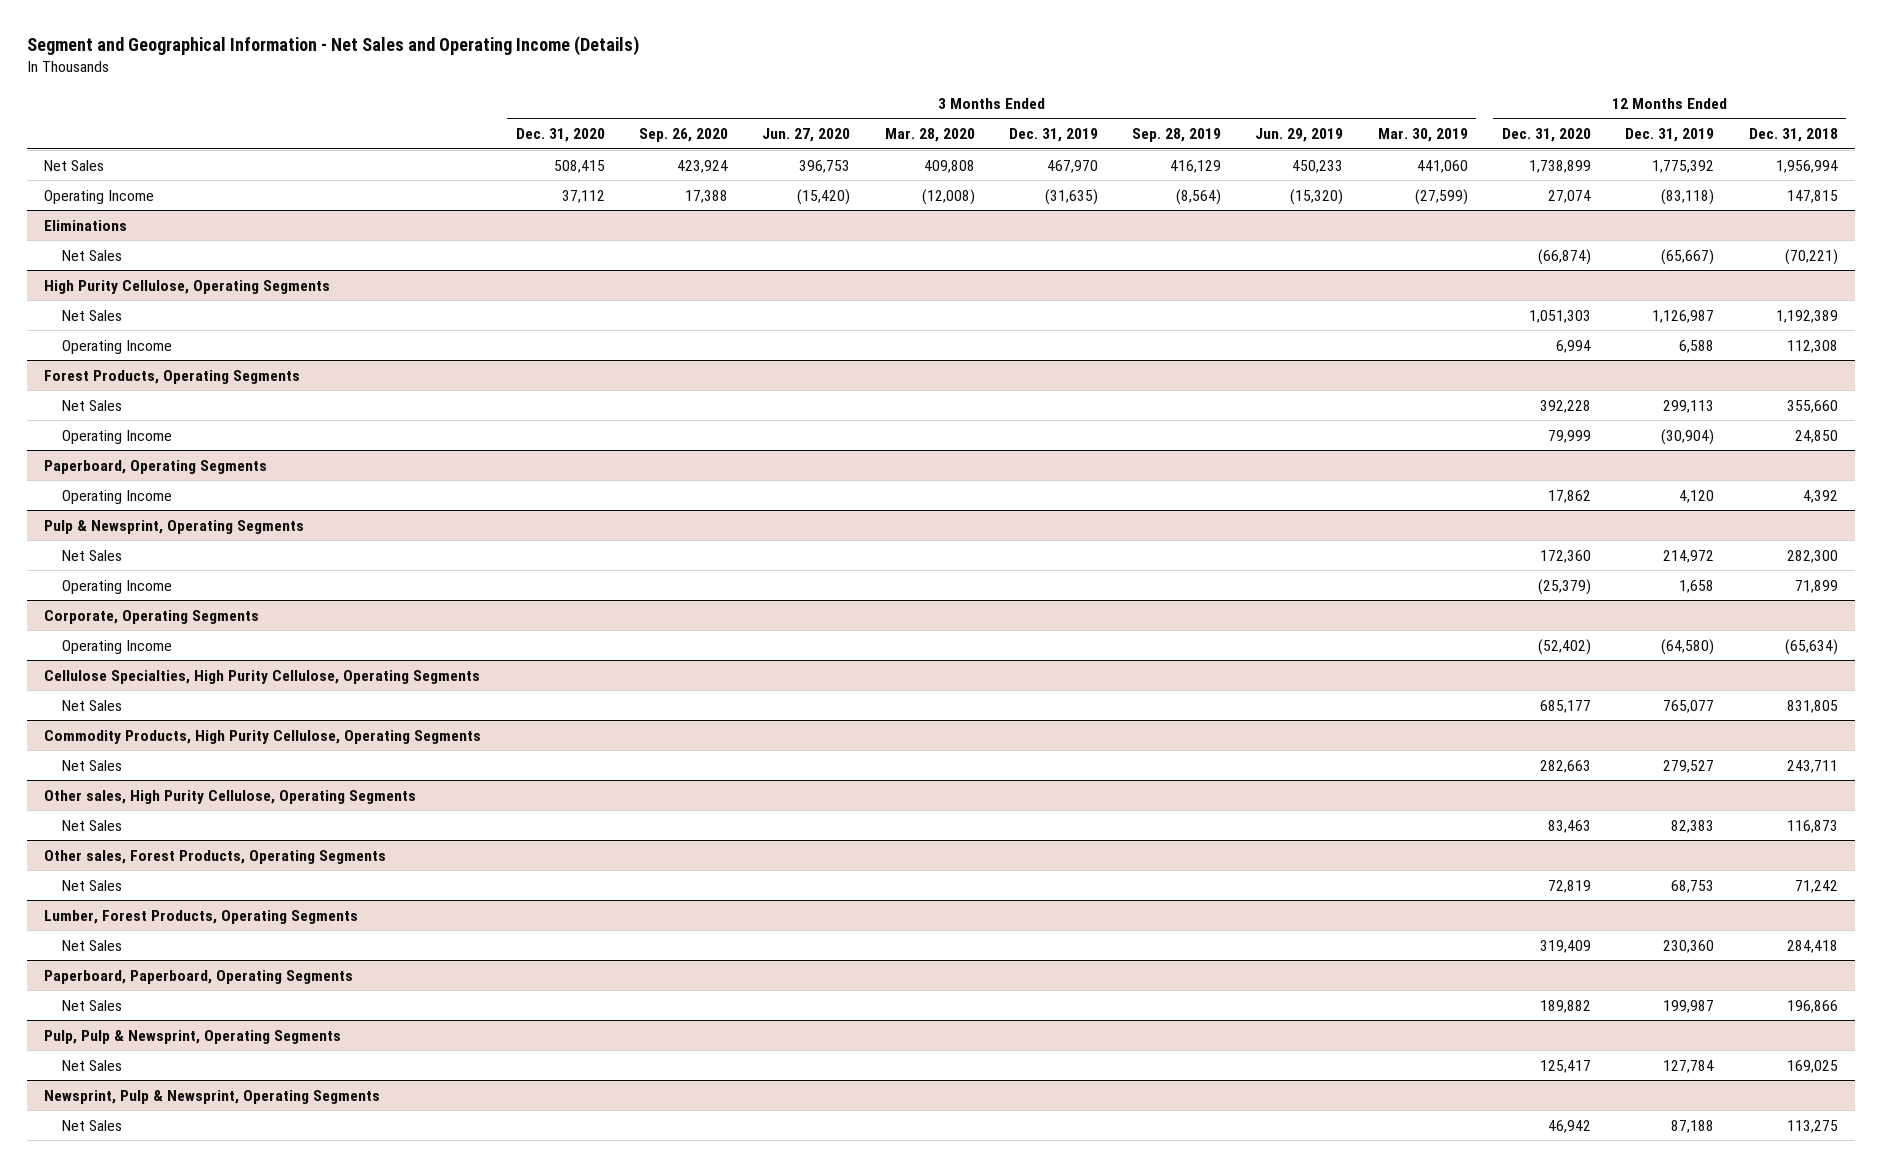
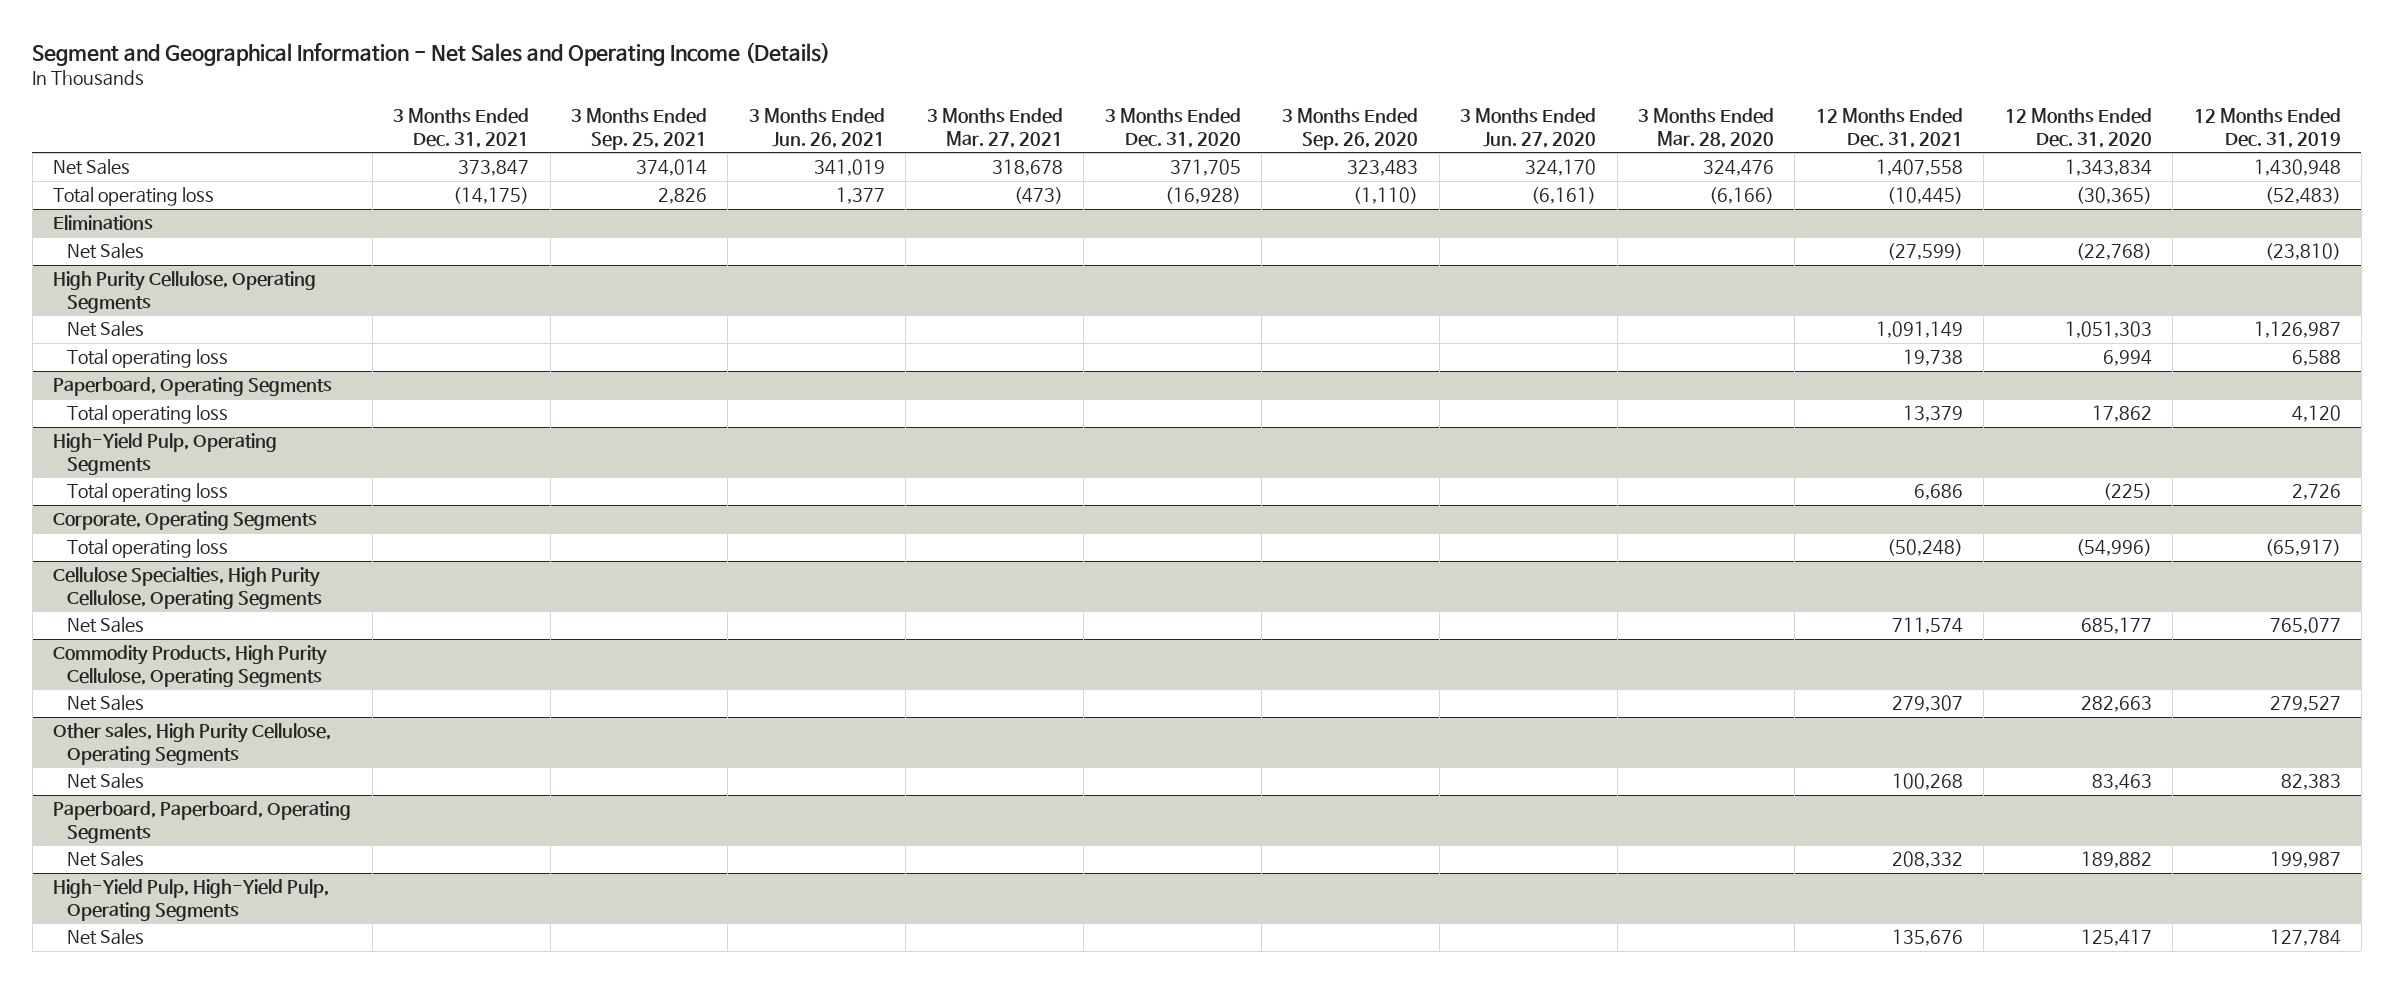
- | 3 Months Ended Dec. 31, 2020 | 3 Months Ended Sep. 26, 2020 | 3 Months Ended Jun. 27, 2020 | 3 Months Ended Mar. 28, 2020 | 3 Months Ended Dec. 31, 2019 | 3 Months Ended Sep. 28, 2019 | 3 Months Ended Jun. 29, 2019 | 3 Months Ended Mar. 30, 2019 | 12 Months Ended Dec. 31, 2020 | 12 Months Ended Dec. 31, 2019 | 12 Months Ended Dec. 31, 2018
+ | 3 Months Ended Dec. 31, 2021 | 3 Months Ended Sep. 25, 2021 | 3 Months Ended Jun. 26, 2021 | 3 Months Ended Mar. 27, 2021 | 3 Months Ended Dec. 31, 2020 | 3 Months Ended Sep. 26, 2020 | 3 Months Ended Jun. 27, 2020 | 3 Months Ended Mar. 28, 2020 | 12 Months Ended Dec. 31, 2021 | 12 Months Ended Dec. 31, 2020 | 12 Months Ended Dec. 31, 2019
- Net Sales | 508,415 | 423,924 | 396,753 | 409,808 | 467,970 | 416,129 | 450,233 | 441,060 | 1,738,899 | 1,775,392 | 1,956,994
- Operating Income | 37,112 | 17,388 | (15,420) | (12,008) | (31,635) | (8,564) | (15,320) | (27,599) | 27,074 | (83,118) | 147,815
+ Net Sales | 373,847 | 374,014 | 341,019 | 318,678 | 371,705 | 323,483 | 324,170 | 324,476 | 1,407,558 | 1,343,834 | 1,430,948
+ Total operating loss | (14,175) | 2,826 | 1,377 | (473) | (16,928) | (1,110) | (6,161) | (6,166) | (10,445) | (30,365) | (52,483)
@ Eliminations
- Net Sales | | | | | | | | | (66,874) | (65,667) | (70,221)
+ Net Sales | | | | | | | | | (27,599) | (22,768) | (23,810)
@ High Purity Cellulose, Operating Segments
- Operating Income | | | | | | | | | 6,994 | 6,588 | 112,308
- Forest Products, Operating Segments
- Net Sales | | | | | | | | | 392,228 | 299,113 | 355,660
- Operating Income | | | | | | | | | 79,999 | (30,904) | 24,850
@ High Purity Cellulose, Operating Segments
+ Total operating loss | | | | | | | | | 19,738 | 6,994 | 6,588
@ Paperboard, Operating Segments
- Operating Income | | | | | | | | | 17,862 | 4,120 | 4,392
- Pulp & Newsprint, Operating Segments
- Net Sales | | | | | | | | | 172,360 | 214,972 | 282,300
- Operating Income | | | | | | | | | (25,379) | 1,658 | 71,899
@ Paperboard, Operating Segments
+ Total operating loss | | | | | | | | | 13,379 | 17,862 | 4,120
+ High-Yield Pulp, Operating Segments
+ Total operating loss | | | | | | | | | 6,686 | (225) | 2,726
@ Corporate, Operating Segments
- Operating Income | | | | | | | | | (52,402) | (64,580) | (65,634)
+ Total operating loss | | | | | | | | | (50,248) | (54,996) | (65,917)
- Other sales, Forest Products, Operating Segments
- Net Sales | | | | | | | | | 72,819 | 68,753 | 71,242
- Lumber, Forest Products, Operating Segments
- Net Sales | | | | | | | | | 319,409 | 230,360 | 284,418
- Pulp, Pulp & Newsprint, Operating Segments
+ High-Yield Pulp, High-Yield Pulp, Operating Segments
- Newsprint, Pulp & Newsprint, Operating Segments
- Net Sales | | | | | | | | | 46,942 | 87,188 | 113,275

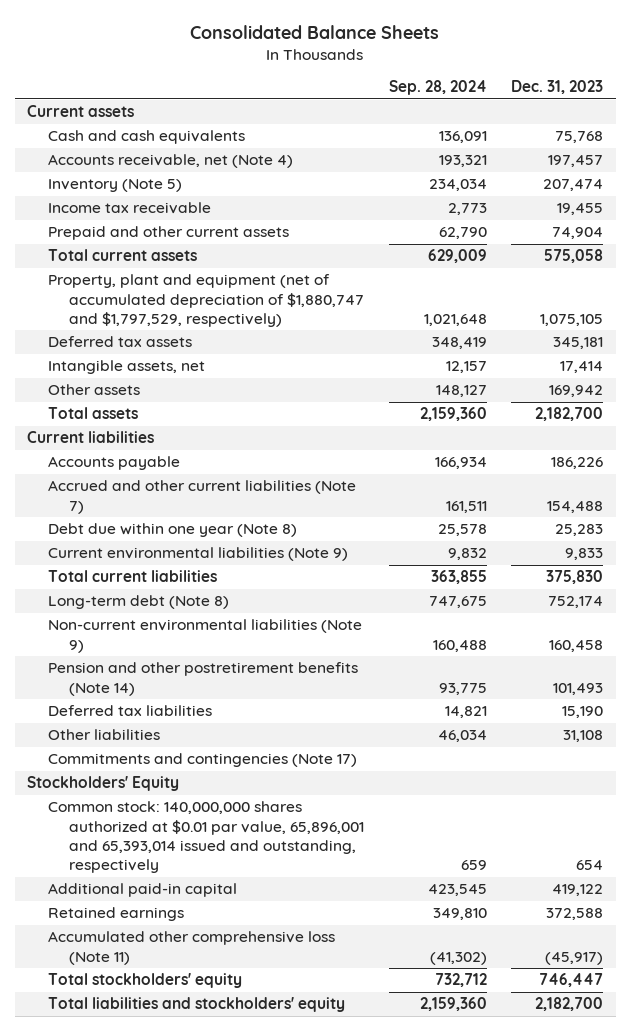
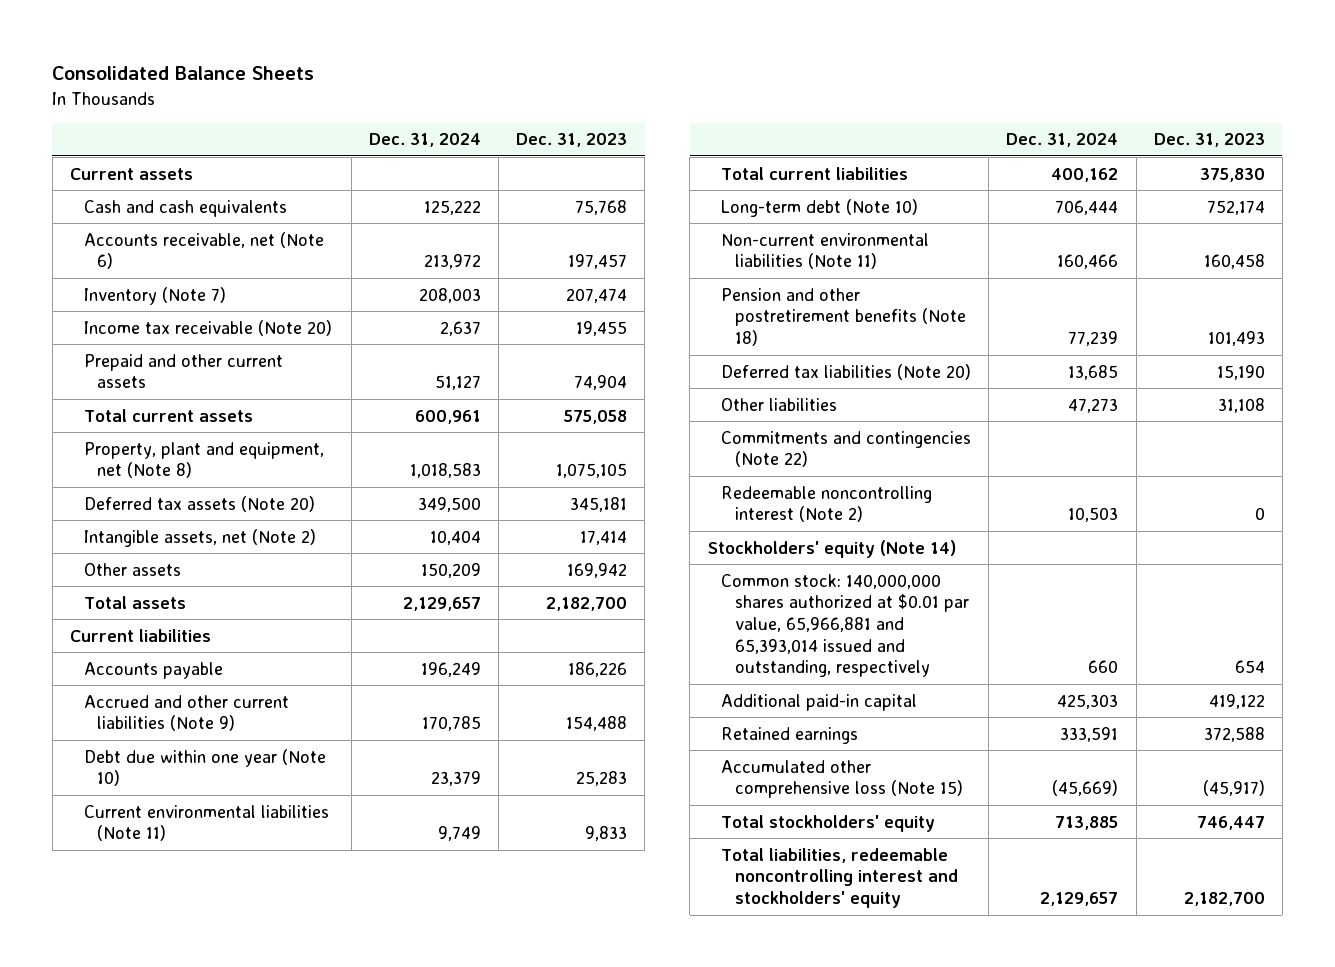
- | Sep. 28, 2024 | Dec. 31, 2023
+ | Dec. 31, 2024 | Dec. 31, 2023
- Accounts receivable, net (Note 4) | 193,321 | 197,457
- Inventory (Note 5) | 234,034 | 207,474
- Income tax receivable | 2,773 | 19,455
+ Accounts receivable, net (Note 6) | 213,972 | 197,457
+ Inventory (Note 7) | 208,003 | 207,474
+ Income tax receivable (Note 20) | 2,637 | 19,455
- Property, plant and equipment (net of accumulated depreciation of $1,880,747 and $1,797,529, respectively) | 1,021,648 | 1,075,105
- Deferred tax assets | 348,419 | 345,181
- Intangible assets, net | 12,157 | 17,414
+ Property, plant and equipment, net (Note 8) | 1,018,583 | 1,075,105
+ Deferred tax assets (Note 20) | 349,500 | 345,181
+ Intangible assets, net (Note 2) | 10,404 | 17,414
- Accrued and other current liabilities (Note 7) | 161,511 | 154,488
- Debt due within one year (Note 8) | 25,578 | 25,283
- Current environmental liabilities (Note 9) | 9,832 | 9,833
+ Accrued and other current liabilities (Note 9) | 170,785 | 154,488
+ Debt due within one year (Note 10) | 23,379 | 25,283
+ Current environmental liabilities (Note 11) | 9,749 | 9,833
- Long-term debt (Note 8) | 747,675 | 752,174
- Non-current environmental liabilities (Note 9) | 160,488 | 160,458
- Pension and other postretirement benefits (Note 14) | 93,775 | 101,493
- Deferred tax liabilities | 14,821 | 15,190
+ Long-term debt (Note 10) | 706,444 | 752,174
+ Non-current environmental liabilities (Note 11) | 160,466 | 160,458
+ Pension and other postretirement benefits (Note 18) | 77,239 | 101,493
+ Deferred tax liabilities (Note 20) | 13,685 | 15,190
- Commitments and contingencies (Note 17)
- Stockholders' Equity
- Common stock: 140,000,000 shares authorized at $0.01 par value, 65,896,001 and 65,393,014 issued and outstanding, respectively | 659 | 654
+ Commitments and contingencies (Note 22)
+ Redeemable noncontrolling interest (Note 2) | 10,503 | 0
+ Stockholders' equity (Note 14)
+ Common stock: 140,000,000 shares authorized at $0.01 par value, 65,966,881 and 65,393,014 issued and outstanding, respectively | 660 | 654
- Accumulated other comprehensive loss (Note 11) | (41,302) | (45,917)
+ Accumulated other comprehensive loss (Note 15) | (45,669) | (45,917)
- Total liabilities and stockholders' equity | 2,159,360 | 2,182,700
+ Total liabilities, redeemable noncontrolling interest and stockholders' equity | 2,129,657 | 2,182,700

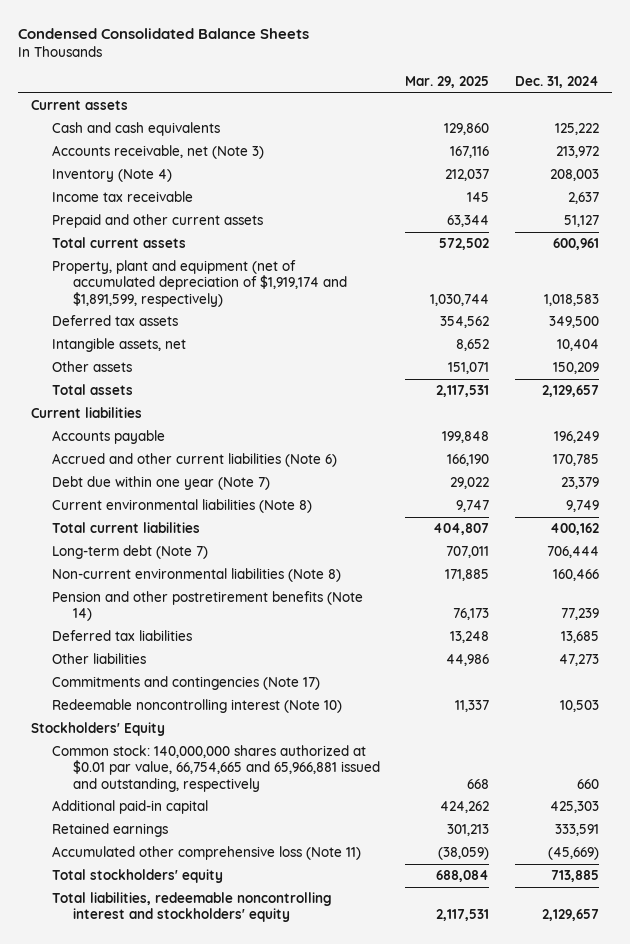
- Consolidated Balance Sheets
+ Condensed Consolidated Balance Sheets
- | Dec. 31, 2024 | Dec. 31, 2023
+ | Mar. 29, 2025 | Dec. 31, 2024
- Accounts receivable, net (Note 6) | 213,972 | 197,457
- Inventory (Note 7) | 208,003 | 207,474
- Income tax receivable (Note 20) | 2,637 | 19,455
+ Accounts receivable, net (Note 3) | 167,116 | 213,972
+ Inventory (Note 4) | 212,037 | 208,003
+ Income tax receivable | 145 | 2,637
- Property, plant and equipment, net (Note 8) | 1,018,583 | 1,075,105
- Deferred tax assets (Note 20) | 349,500 | 345,181
- Intangible assets, net (Note 2) | 10,404 | 17,414
+ Property, plant and equipment (net of accumulated depreciation of $1,919,174 and $1,891,599, respectively) | 1,030,744 | 1,018,583
+ Deferred tax assets | 354,562 | 349,500
+ Intangible assets, net | 8,652 | 10,404
- Accrued and other current liabilities (Note 9) | 170,785 | 154,488
- Debt due within one year (Note 10) | 23,379 | 25,283
- Current environmental liabilities (Note 11) | 9,749 | 9,833
+ Accrued and other current liabilities (Note 6) | 166,190 | 170,785
+ Debt due within one year (Note 7) | 29,022 | 23,379
+ Current environmental liabilities (Note 8) | 9,747 | 9,749
- Long-term debt (Note 10) | 706,444 | 752,174
- Non-current environmental liabilities (Note 11) | 160,466 | 160,458
- Pension and other postretirement benefits (Note 18) | 77,239 | 101,493
- Deferred tax liabilities (Note 20) | 13,685 | 15,190
+ Long-term debt (Note 7) | 707,011 | 706,444
+ Non-current environmental liabilities (Note 8) | 171,885 | 160,466
+ Pension and other postretirement benefits (Note 14) | 76,173 | 77,239
+ Deferred tax liabilities | 13,248 | 13,685
- Commitments and contingencies (Note 22)
- Redeemable noncontrolling interest (Note 2) | 10,503 | 0
- Stockholders' equity (Note 14)
- Common stock: 140,000,000 shares authorized at $0.01 par value, 65,966,881 and 65,393,014 issued and outstanding, respectively | 660 | 654
+ Commitments and contingencies (Note 17)
+ Redeemable noncontrolling interest (Note 10) | 11,337 | 10,503
+ Stockholders' Equity
+ Common stock: 140,000,000 shares authorized at $0.01 par value, 66,754,665 and 65,966,881 issued and outstanding, respectively | 668 | 660
- Accumulated other comprehensive loss (Note 15) | (45,669) | (45,917)
+ Accumulated other comprehensive loss (Note 11) | (38,059) | (45,669)

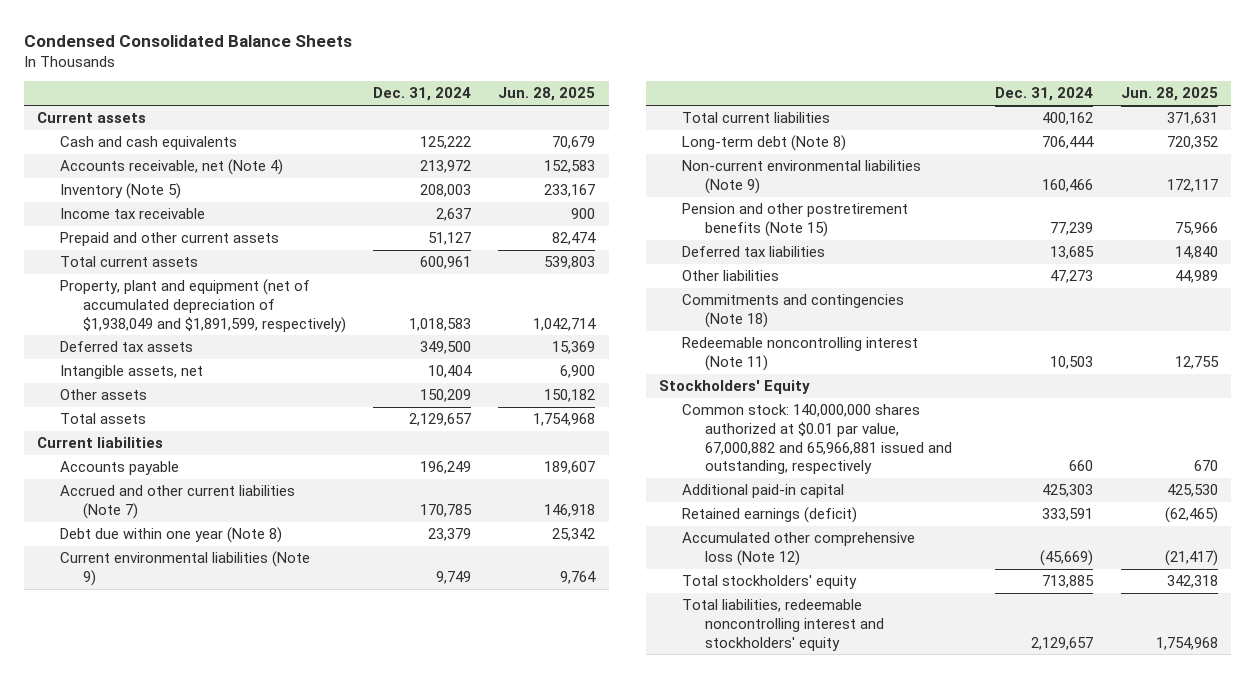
- | Mar. 29, 2025 | Dec. 31, 2024
+ | Dec. 31, 2024 | Jun. 28, 2025
- Accounts receivable, net (Note 3) | 167,116 | 213,972
- Inventory (Note 4) | 212,037 | 208,003
+ Accounts receivable, net (Note 4) | 213,972 | 152,583
+ Inventory (Note 5) | 208,003 | 233,167
- Property, plant and equipment (net of accumulated depreciation of $1,919,174 and $1,891,599, respectively) | 1,030,744 | 1,018,583
+ Property, plant and equipment (net of accumulated depreciation of $1,938,049 and $1,891,599, respectively) | 1,018,583 | 1,042,714
- Accrued and other current liabilities (Note 6) | 166,190 | 170,785
- Debt due within one year (Note 7) | 29,022 | 23,379
- Current environmental liabilities (Note 8) | 9,747 | 9,749
+ Accrued and other current liabilities (Note 7) | 170,785 | 146,918
+ Debt due within one year (Note 8) | 23,379 | 25,342
+ Current environmental liabilities (Note 9) | 9,749 | 9,764
- Long-term debt (Note 7) | 707,011 | 706,444
- Non-current environmental liabilities (Note 8) | 171,885 | 160,466
- Pension and other postretirement benefits (Note 14) | 76,173 | 77,239
+ Long-term debt (Note 8) | 706,444 | 720,352
+ Non-current environmental liabilities (Note 9) | 160,466 | 172,117
+ Pension and other postretirement benefits (Note 15) | 77,239 | 75,966
- Commitments and contingencies (Note 17)
- Redeemable noncontrolling interest (Note 10) | 11,337 | 10,503
+ Commitments and contingencies (Note 18)
+ Redeemable noncontrolling interest (Note 11) | 10,503 | 12,755
- Common stock: 140,000,000 shares authorized at $0.01 par value, 66,754,665 and 65,966,881 issued and outstanding, respectively | 668 | 660
+ Common stock: 140,000,000 shares authorized at $0.01 par value, 67,000,882 and 65,966,881 issued and outstanding, respectively | 660 | 670
- Retained earnings | 301,213 | 333,591
- Accumulated other comprehensive loss (Note 11) | (38,059) | (45,669)
+ Retained earnings (deficit) | 333,591 | (62,465)
+ Accumulated other comprehensive loss (Note 12) | (45,669) | (21,417)

